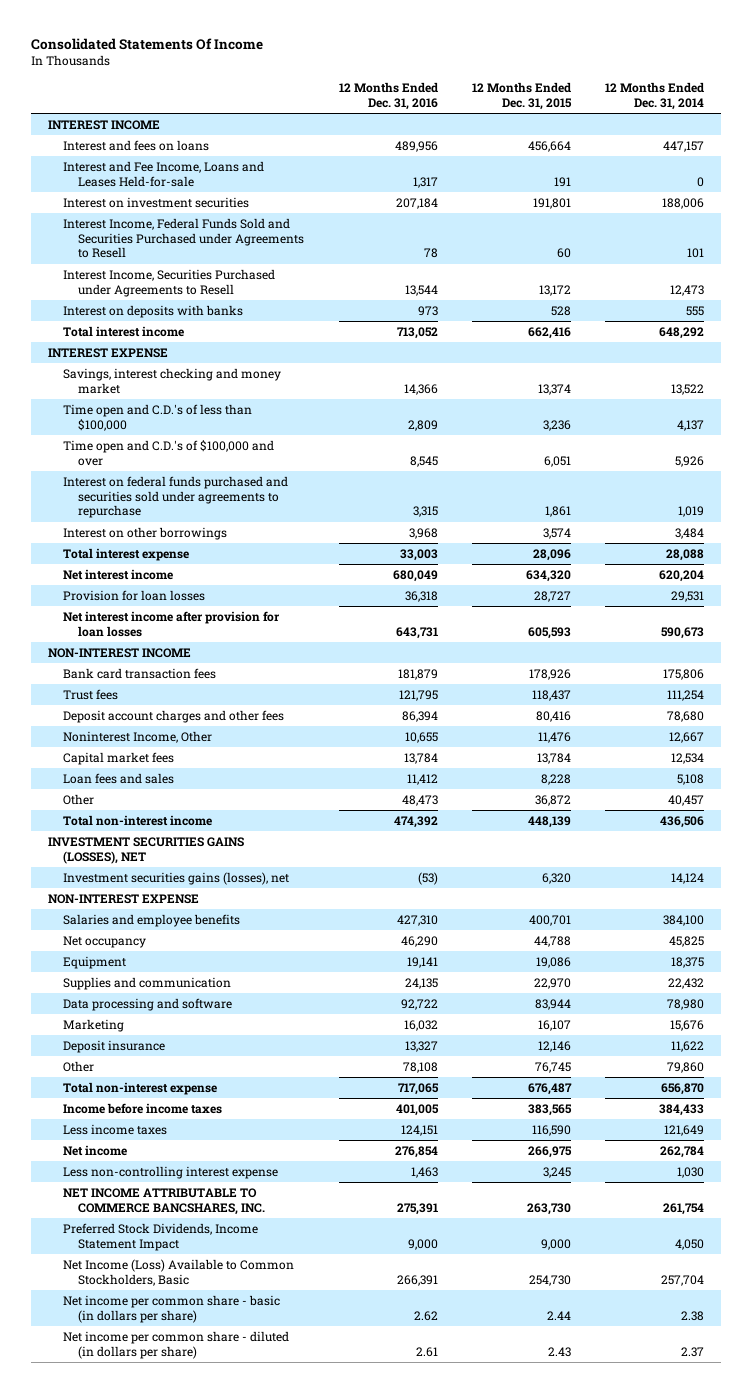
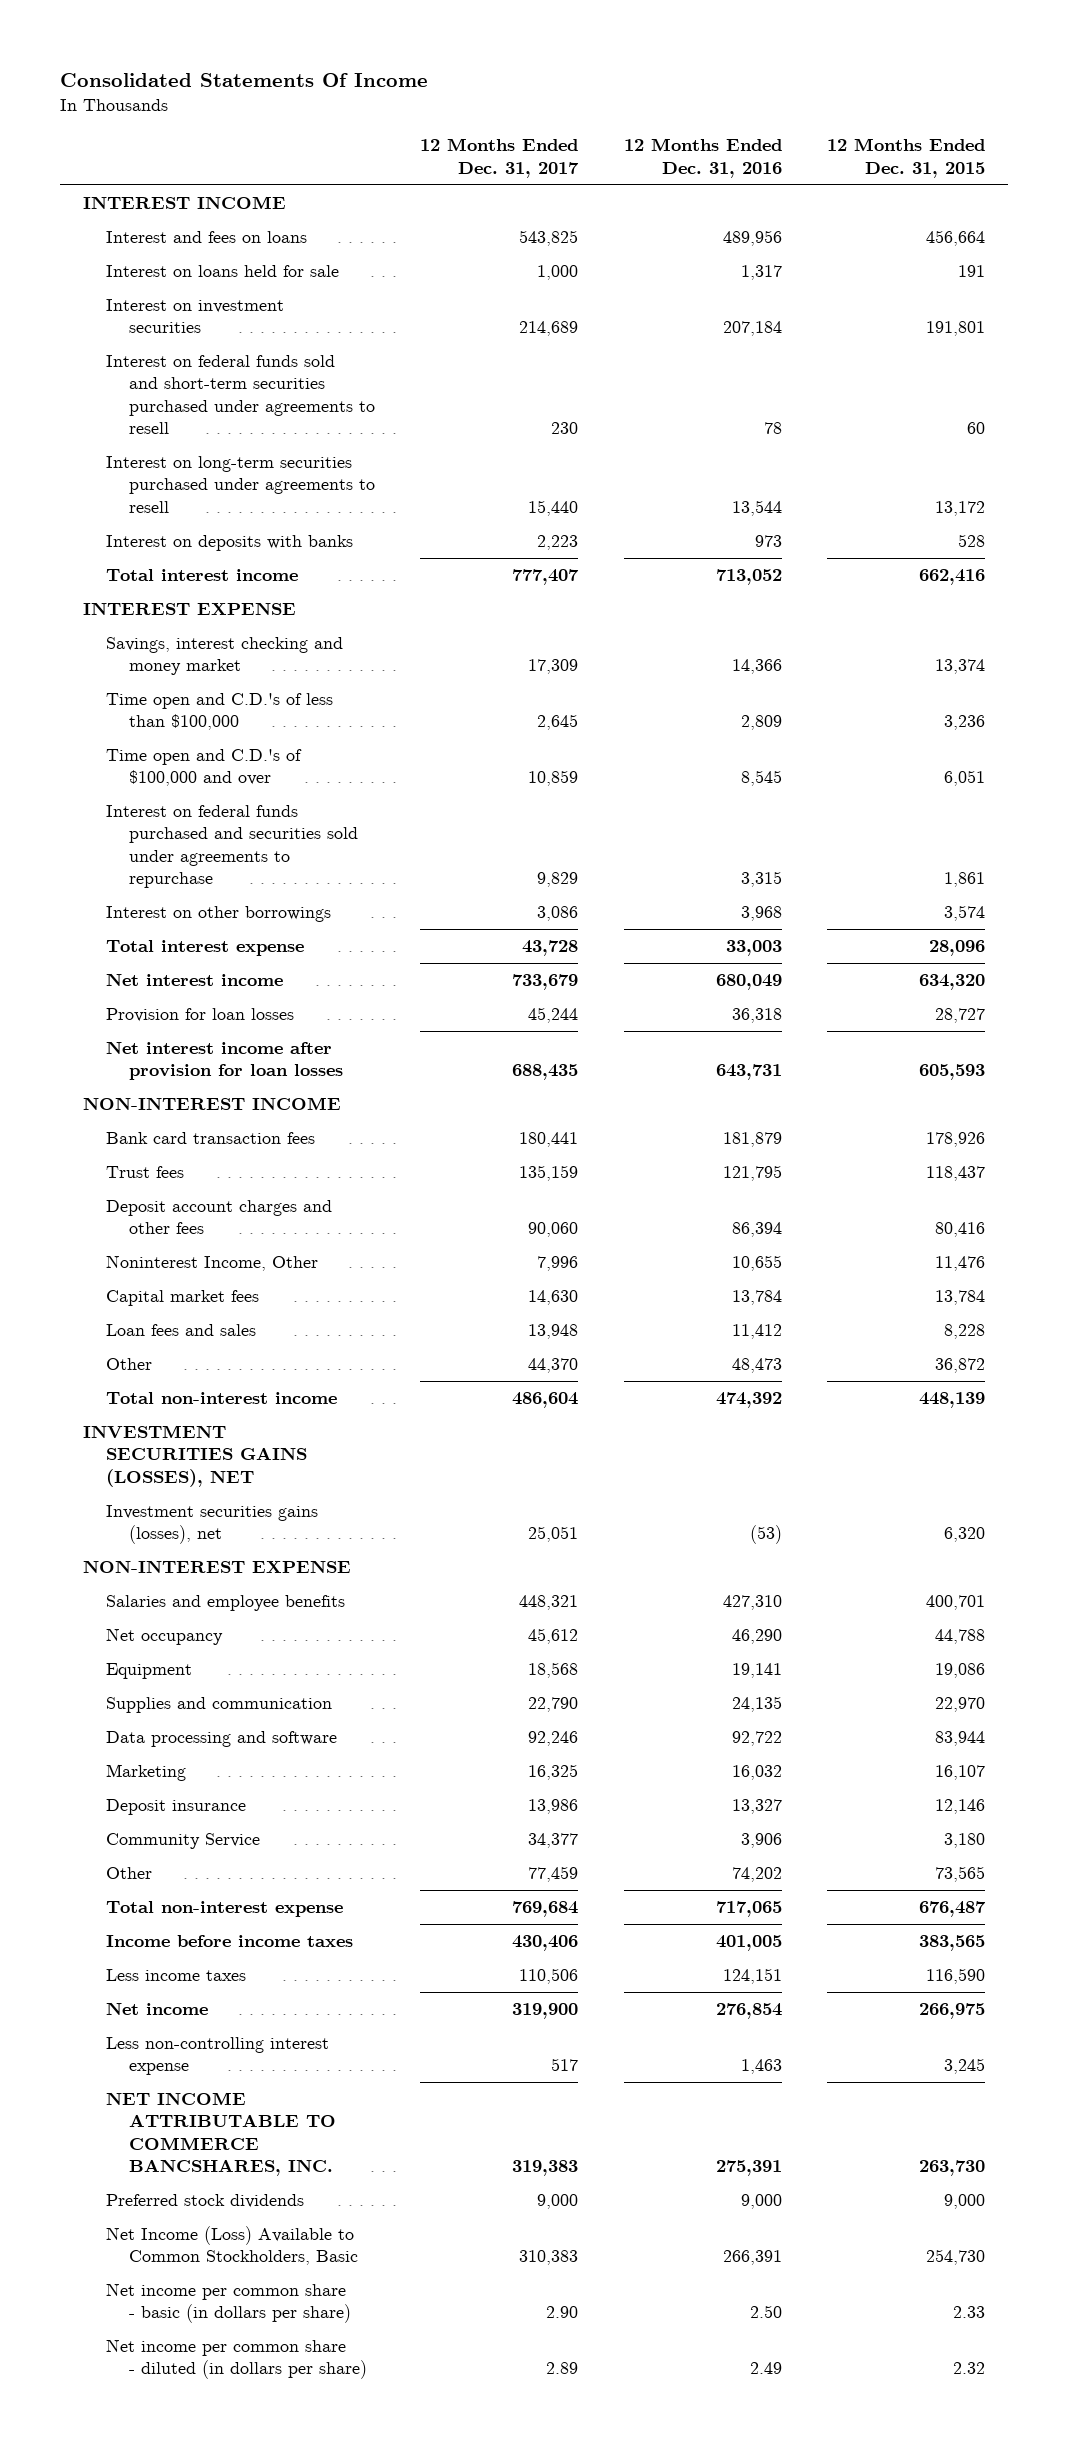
- | 12 Months Ended Dec. 31, 2016 | 12 Months Ended Dec. 31, 2015 | 12 Months Ended Dec. 31, 2014
+ | 12 Months Ended Dec. 31, 2017 | 12 Months Ended Dec. 31, 2016 | 12 Months Ended Dec. 31, 2015
- Interest and Fee Income, Loans and Leases Held-for-sale | 1,317 | 191 | 0
+ Interest on loans held for sale | 1,000 | 1,317 | 191
- Interest Income, Federal Funds Sold and Securities Purchased under Agreements to Resell | 78 | 60 | 101
- Interest Income, Securities Purchased under Agreements to Resell | 13,544 | 13,172 | 12,473
+ Interest on federal funds sold and short-term securities purchased under agreements to resell | 230 | 78 | 60
+ Interest on long-term securities purchased under agreements to resell | 15,440 | 13,544 | 13,172
- Other | 78,108 | 76,745 | 79,860
+ Community Service | 34,377 | 3,906 | 3,180
+ Other | 77,459 | 74,202 | 73,565
- Preferred Stock Dividends, Income Statement Impact | 9,000 | 9,000 | 4,050
+ Preferred stock dividends | 9,000 | 9,000 | 9,000
- Net income per common share - basic (in dollars per share) | 2.62 | 2.44 | 2.38
- Net income per common share - diluted (in dollars per share) | 2.61 | 2.43 | 2.37
+ Net income per common share - basic (in dollars per share) | 2.90 | 2.50 | 2.33
+ Net income per common share - diluted (in dollars per share) | 2.89 | 2.49 | 2.32

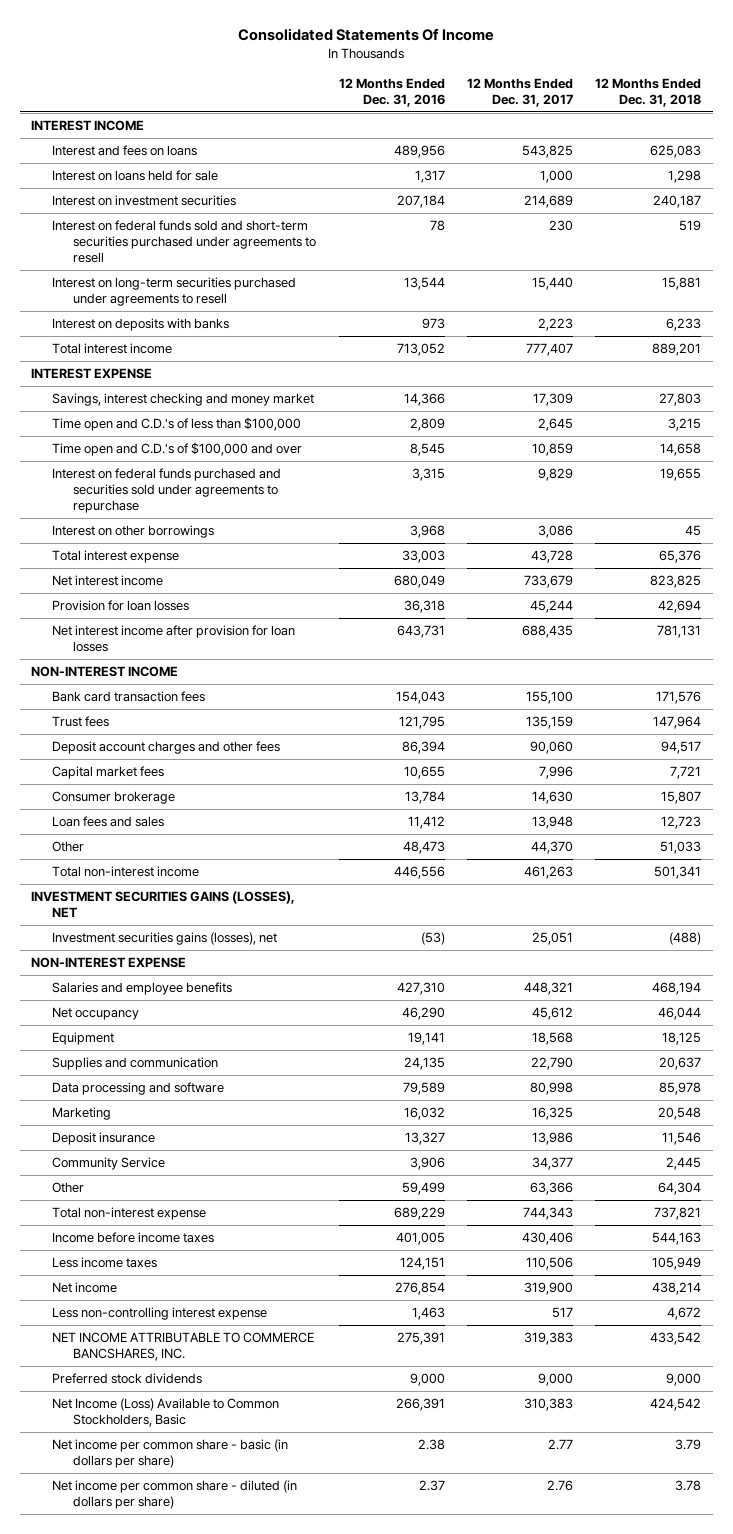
- | 12 Months Ended Dec. 31, 2017 | 12 Months Ended Dec. 31, 2016 | 12 Months Ended Dec. 31, 2015
+ | 12 Months Ended Dec. 31, 2016 | 12 Months Ended Dec. 31, 2017 | 12 Months Ended Dec. 31, 2018
- Bank card transaction fees | 180,441 | 181,879 | 178,926
+ Bank card transaction fees | 154,043 | 155,100 | 171,576
- Noninterest Income, Other | 7,996 | 10,655 | 11,476
- Capital market fees | 14,630 | 13,784 | 13,784
+ Capital market fees | 10,655 | 7,996 | 7,721
+ Consumer brokerage | 13,784 | 14,630 | 15,807
- Total non-interest income | 486,604 | 474,392 | 448,139
+ Total non-interest income | 446,556 | 461,263 | 501,341
- Data processing and software | 92,246 | 92,722 | 83,944
+ Data processing and software | 79,589 | 80,998 | 85,978
- Other | 77,459 | 74,202 | 73,565
- Total non-interest expense | 769,684 | 717,065 | 676,487
+ Other | 59,499 | 63,366 | 64,304
+ Total non-interest expense | 689,229 | 744,343 | 737,821
- Net income per common share - basic (in dollars per share) | 2.90 | 2.50 | 2.33
- Net income per common share - diluted (in dollars per share) | 2.89 | 2.49 | 2.32
+ Net income per common share - basic (in dollars per share) | 2.38 | 2.77 | 3.79
+ Net income per common share - diluted (in dollars per share) | 2.37 | 2.76 | 3.78

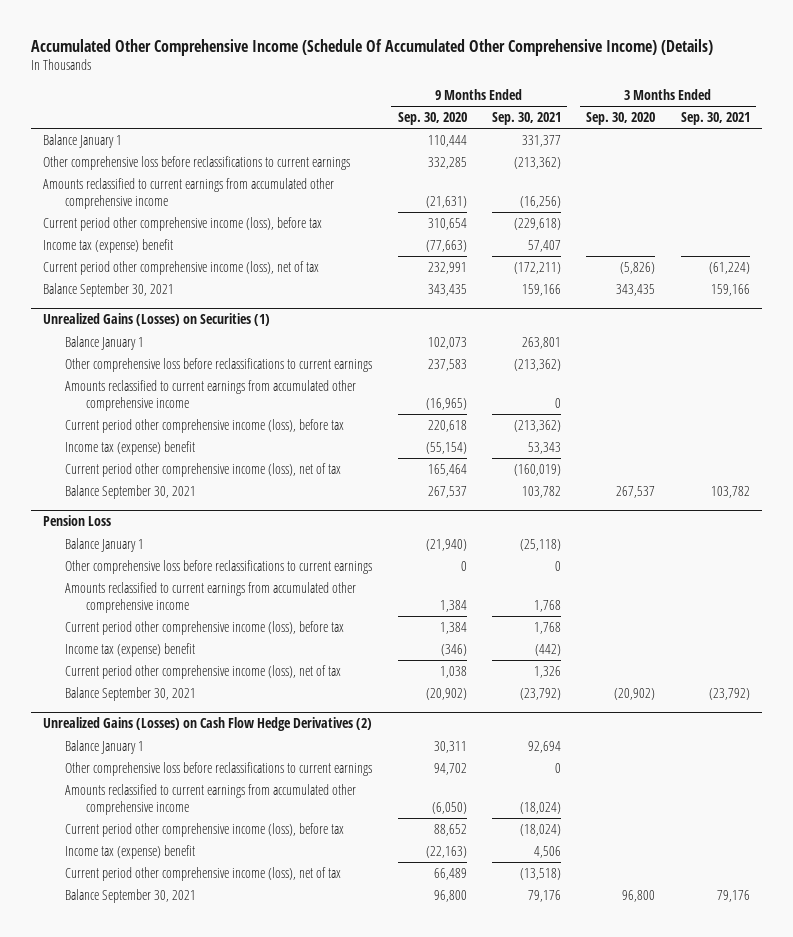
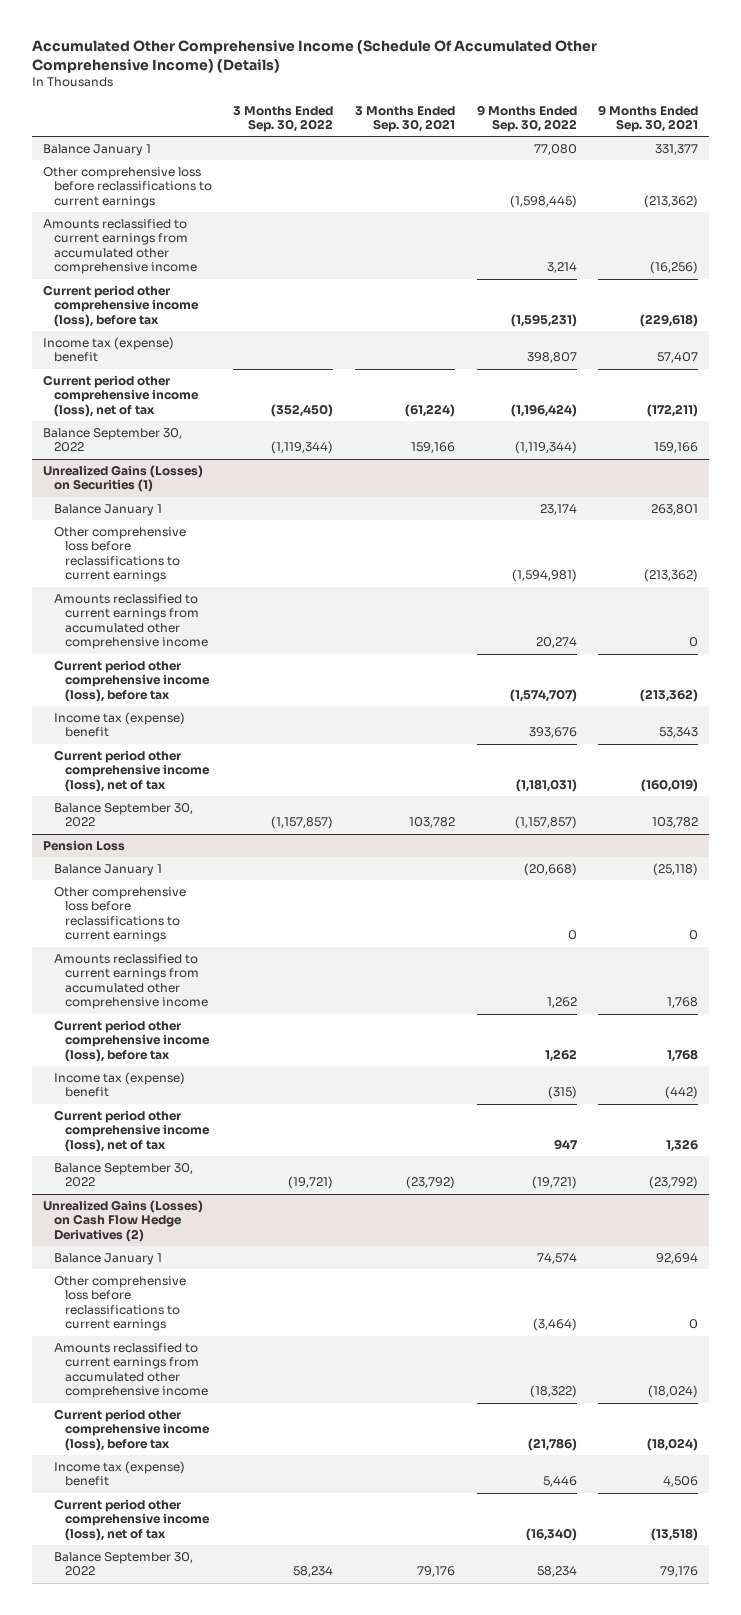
- | 9 Months Ended Sep. 30, 2020 | 9 Months Ended Sep. 30, 2021 | 3 Months Ended Sep. 30, 2020 | 3 Months Ended Sep. 30, 2021
+ | 3 Months Ended Sep. 30, 2022 | 3 Months Ended Sep. 30, 2021 | 9 Months Ended Sep. 30, 2022 | 9 Months Ended Sep. 30, 2021
- Balance September 30, 2021 | 343,435 | 159,166 | 343,435 | 159,166
+ Balance September 30, 2022 | (1,119,344) | 159,166 | (1,119,344) | 159,166
@ Unrealized Gains (Losses) on Securities (1)
- Balance September 30, 2021 | 267,537 | 103,782 | 267,537 | 103,782
+ Balance September 30, 2022 | (1,157,857) | 103,782 | (1,157,857) | 103,782
@ Pension Loss
- Balance September 30, 2021 | (20,902) | (23,792) | (20,902) | (23,792)
+ Balance September 30, 2022 | (19,721) | (23,792) | (19,721) | (23,792)
@ Unrealized Gains (Losses) on Cash Flow Hedge Derivatives (2)
- Balance September 30, 2021 | 96,800 | 79,176 | 96,800 | 79,176
+ Balance September 30, 2022 | 58,234 | 79,176 | 58,234 | 79,176

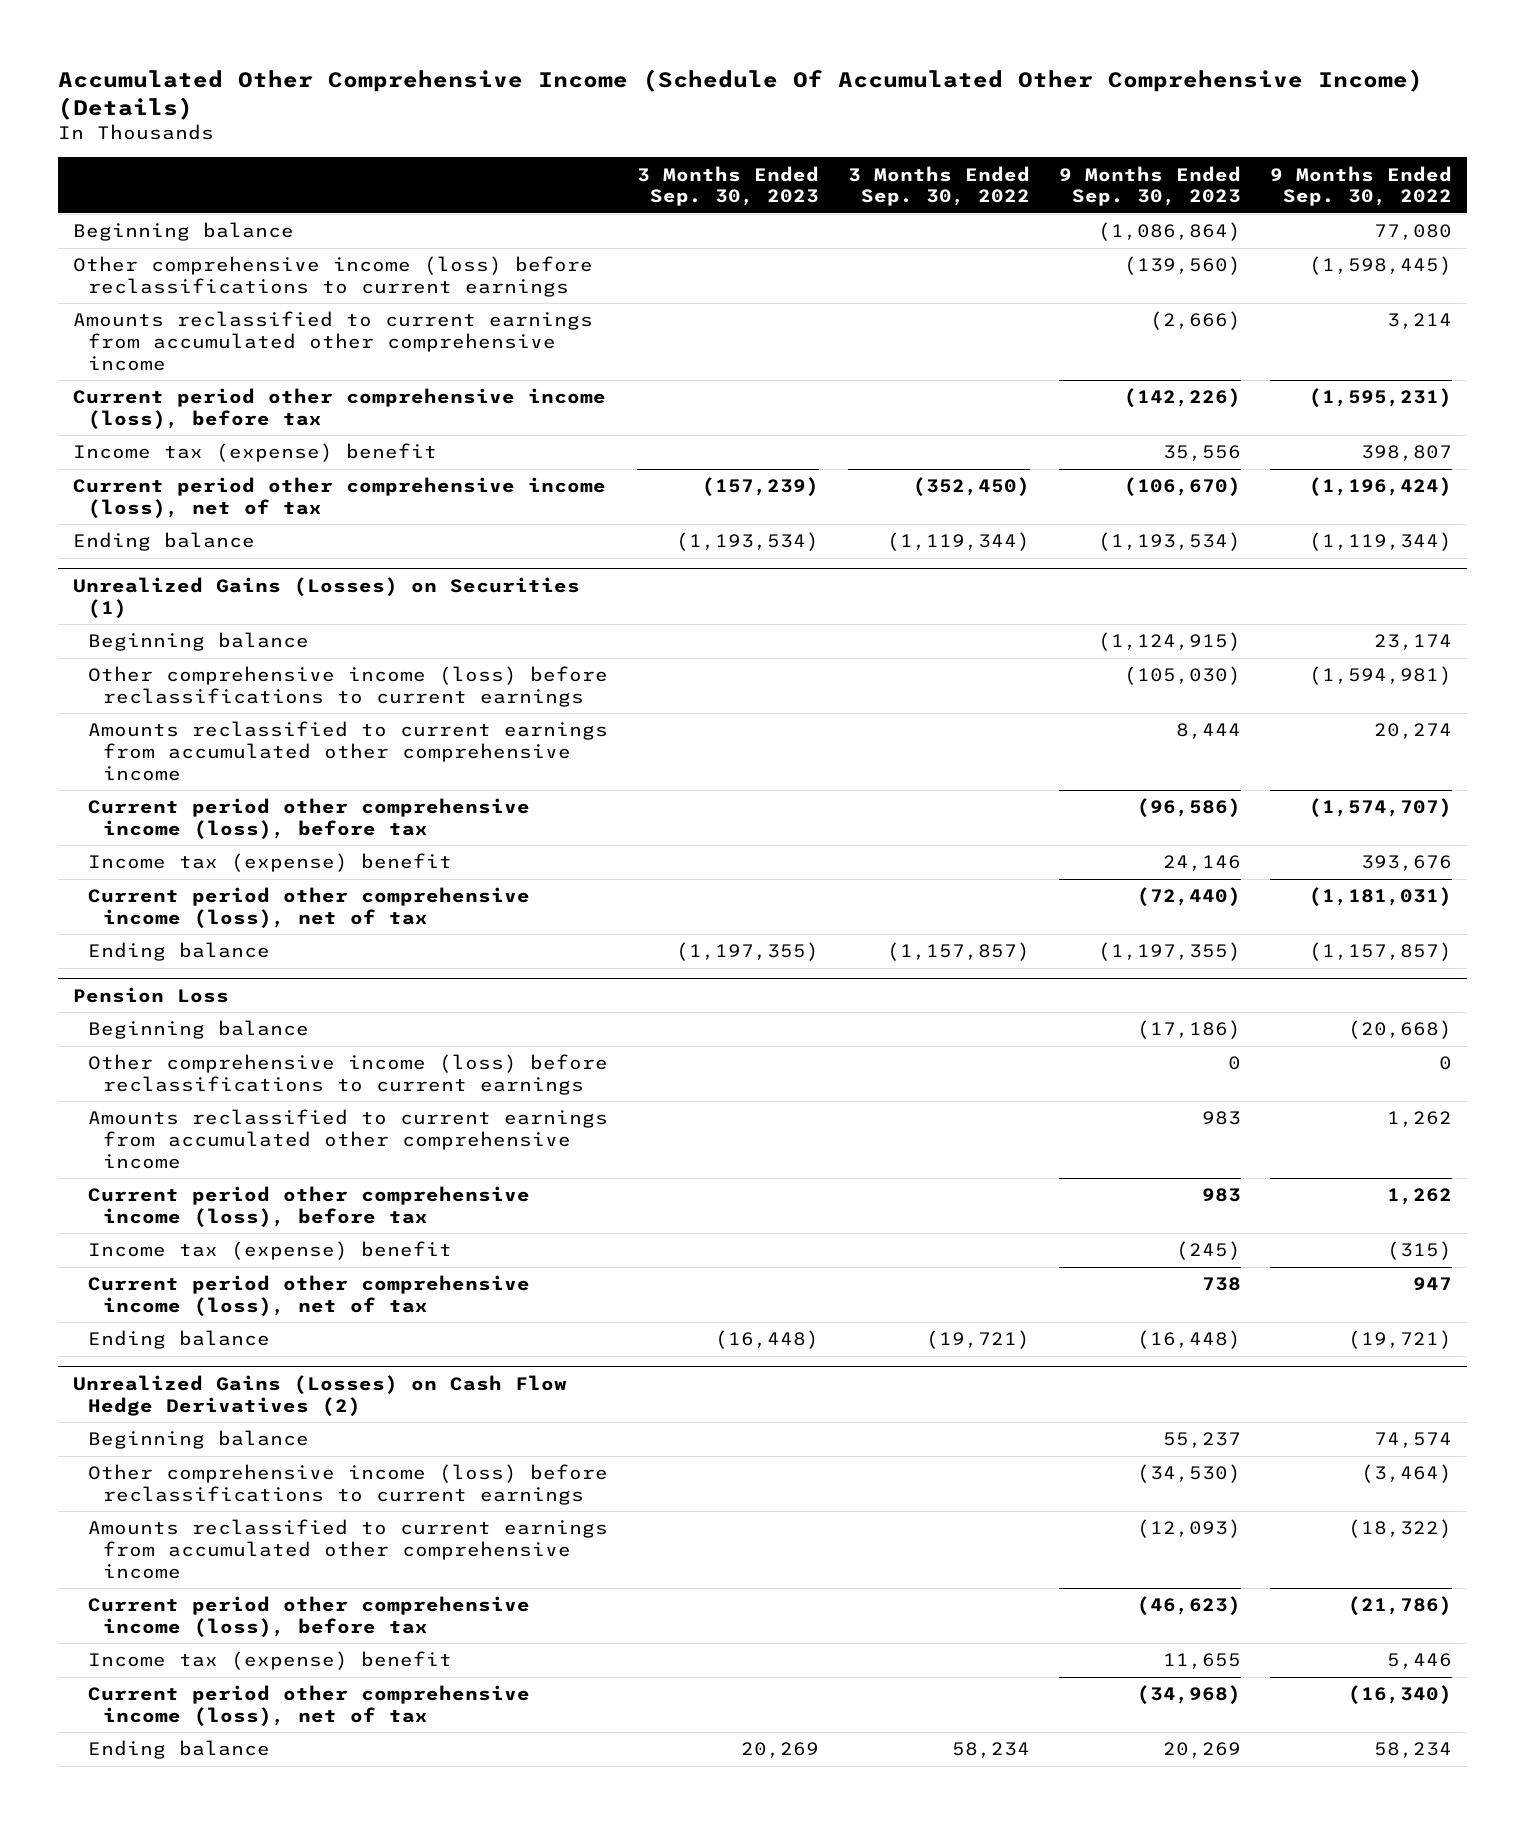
- | 3 Months Ended Sep. 30, 2022 | 3 Months Ended Sep. 30, 2021 | 9 Months Ended Sep. 30, 2022 | 9 Months Ended Sep. 30, 2021
+ | 3 Months Ended Sep. 30, 2023 | 3 Months Ended Sep. 30, 2022 | 9 Months Ended Sep. 30, 2023 | 9 Months Ended Sep. 30, 2022
- Balance January 1 | | | 77,080 | 331,377
- Other comprehensive loss before reclassifications to current earnings | | | (1,598,445) | (213,362)
+ Beginning balance | | | (1,086,864) | 77,080
+ Other comprehensive income (loss) before reclassifications to current earnings | | | (139,560) | (1,598,445)
- Balance September 30, 2022 | (1,119,344) | 159,166 | (1,119,344) | 159,166
+ Ending balance | (1,193,534) | (1,119,344) | (1,193,534) | (1,119,344)
@ Unrealized Gains (Losses) on Securities (1)
- Balance January 1 | | | 23,174 | 263,801
- Other comprehensive loss before reclassifications to current earnings | | | (1,594,981) | (213,362)
+ Beginning balance | | | (1,124,915) | 23,174
+ Other comprehensive income (loss) before reclassifications to current earnings | | | (105,030) | (1,594,981)
- Balance September 30, 2022 | (1,157,857) | 103,782 | (1,157,857) | 103,782
+ Ending balance | (1,197,355) | (1,157,857) | (1,197,355) | (1,157,857)
@ Pension Loss
- Balance January 1 | | | (20,668) | (25,118)
- Other comprehensive loss before reclassifications to current earnings | | | 0 | 0
+ Beginning balance | | | (17,186) | (20,668)
+ Other comprehensive income (loss) before reclassifications to current earnings | | | 0 | 0
- Balance September 30, 2022 | (19,721) | (23,792) | (19,721) | (23,792)
+ Ending balance | (16,448) | (19,721) | (16,448) | (19,721)
@ Unrealized Gains (Losses) on Cash Flow Hedge Derivatives (2)
- Balance January 1 | | | 74,574 | 92,694
- Other comprehensive loss before reclassifications to current earnings | | | (3,464) | 0
+ Beginning balance | | | 55,237 | 74,574
+ Other comprehensive income (loss) before reclassifications to current earnings | | | (34,530) | (3,464)
- Balance September 30, 2022 | 58,234 | 79,176 | 58,234 | 79,176
+ Ending balance | 20,269 | 58,234 | 20,269 | 58,234

